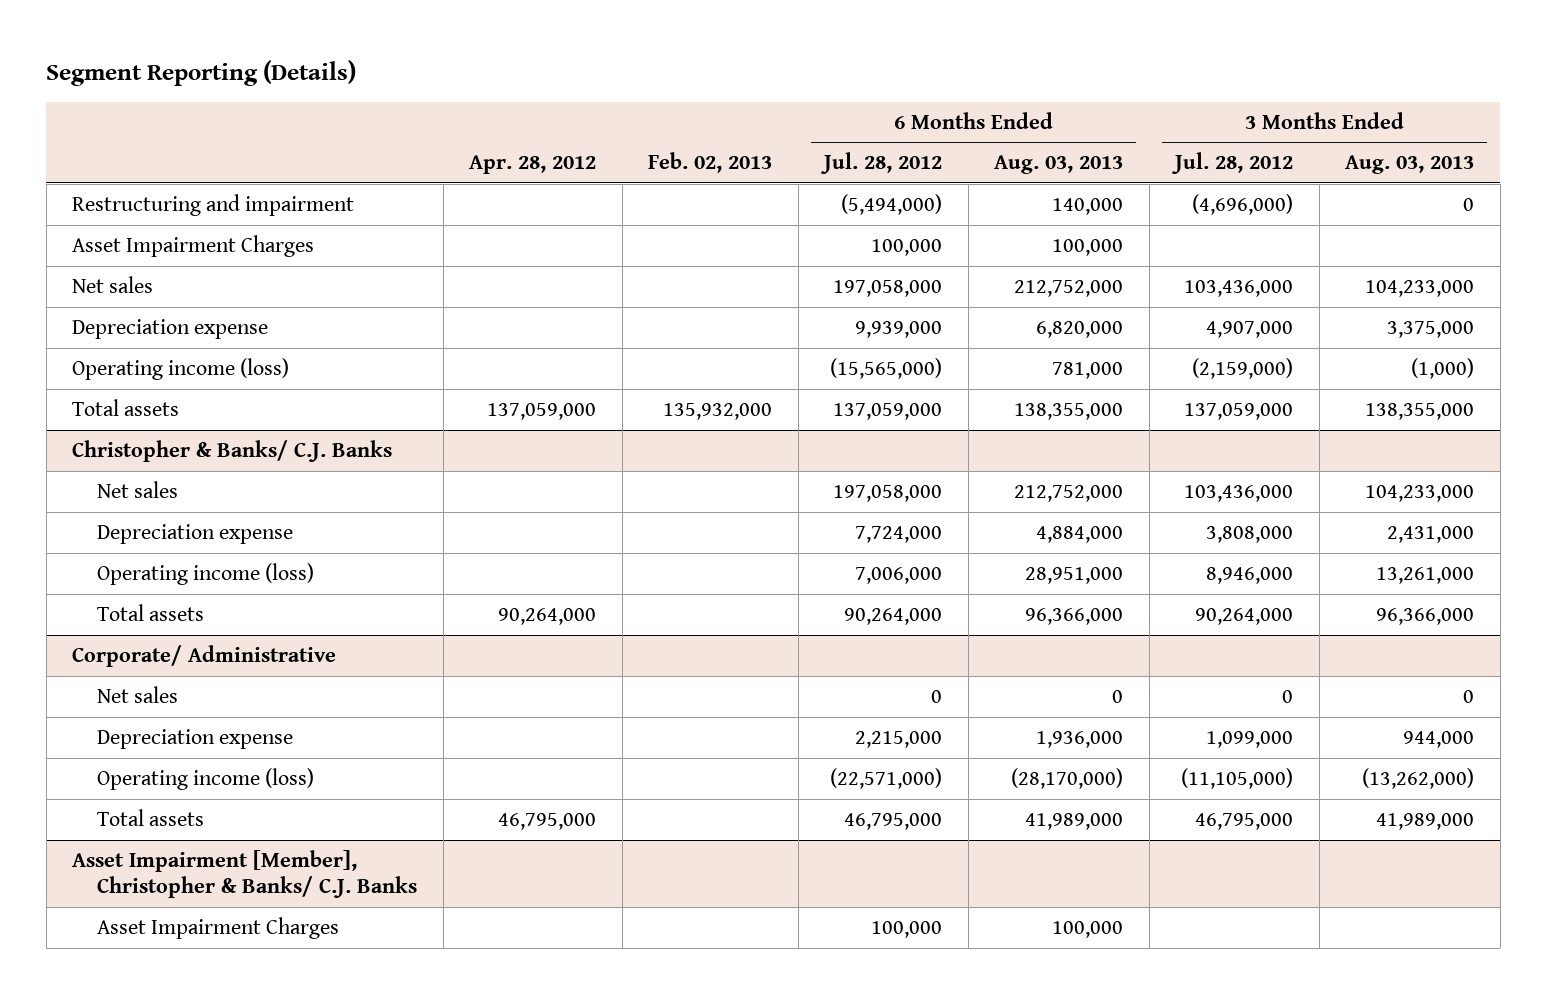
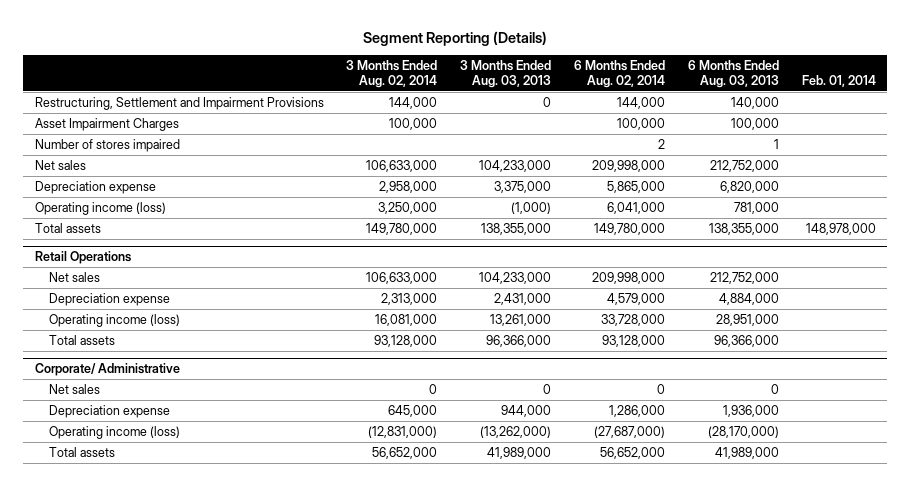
- | Apr. 28, 2012 | Feb. 02, 2013 | 6 Months Ended Jul. 28, 2012 | 6 Months Ended Aug. 03, 2013 | 3 Months Ended Jul. 28, 2012 | 3 Months Ended Aug. 03, 2013
+ | 3 Months Ended Aug. 02, 2014 | 3 Months Ended Aug. 03, 2013 | 6 Months Ended Aug. 02, 2014 | 6 Months Ended Aug. 03, 2013 | Feb. 01, 2014
- Restructuring and impairment | | | (5,494,000) | 140,000 | (4,696,000) | 0
+ Restructuring, Settlement and Impairment Provisions | 144,000 | 0 | 144,000 | 140,000 |
+ Number of stores impaired | | | 2 | 1 |
- Christopher & Banks/ C.J. Banks
+ Retail Operations
- Asset Impairment [Member], Christopher & Banks/ C.J. Banks
- Asset Impairment Charges | | | 100,000 | 100,000 | |

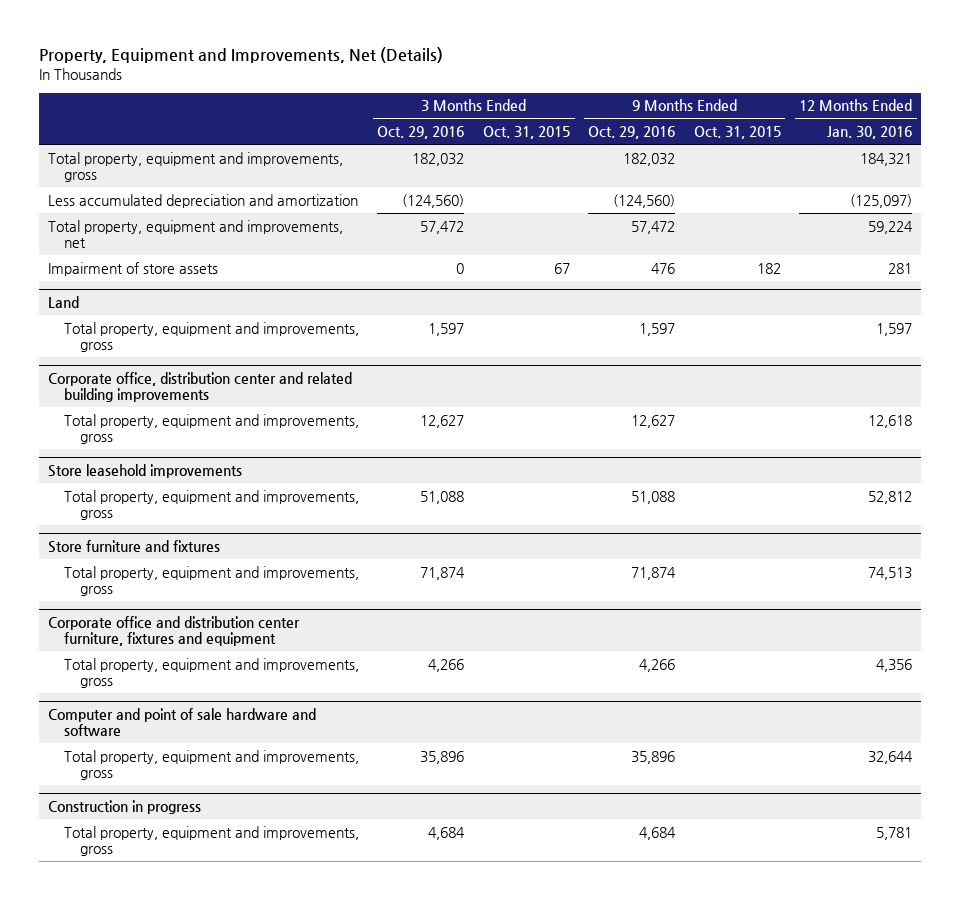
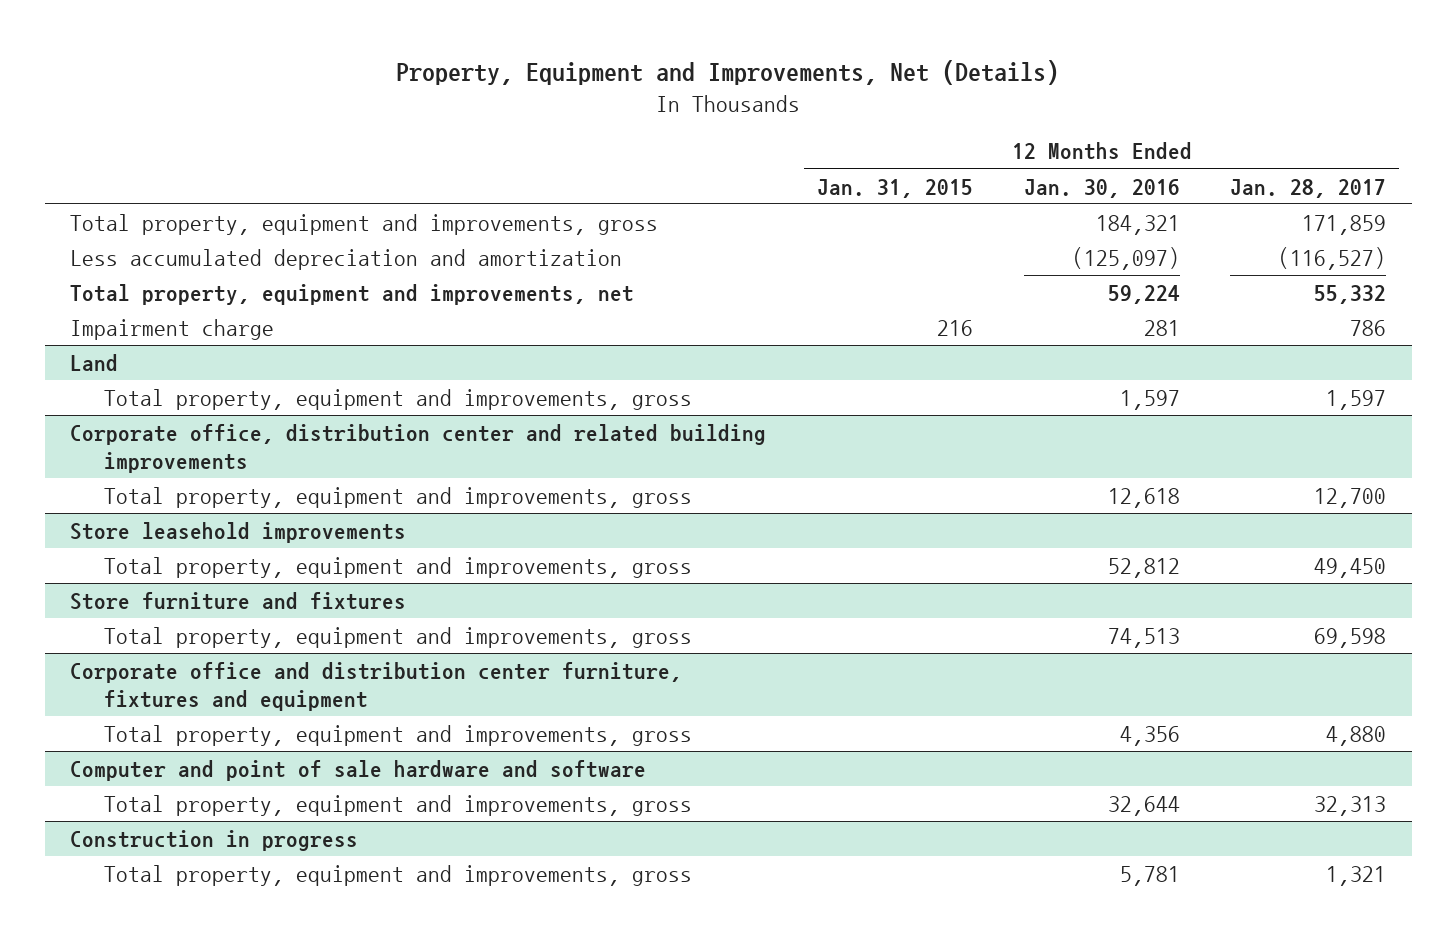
- | 3 Months Ended Oct. 29, 2016 | 3 Months Ended Oct. 31, 2015 | 9 Months Ended Oct. 29, 2016 | 9 Months Ended Oct. 31, 2015 | 12 Months Ended Jan. 30, 2016
+ | 12 Months Ended Jan. 31, 2015 | 12 Months Ended Jan. 30, 2016 | 12 Months Ended Jan. 28, 2017
- Impairment of store assets | 0 | 67 | 476 | 182 | 281
+ Impairment charge | 216 | 281 | 786

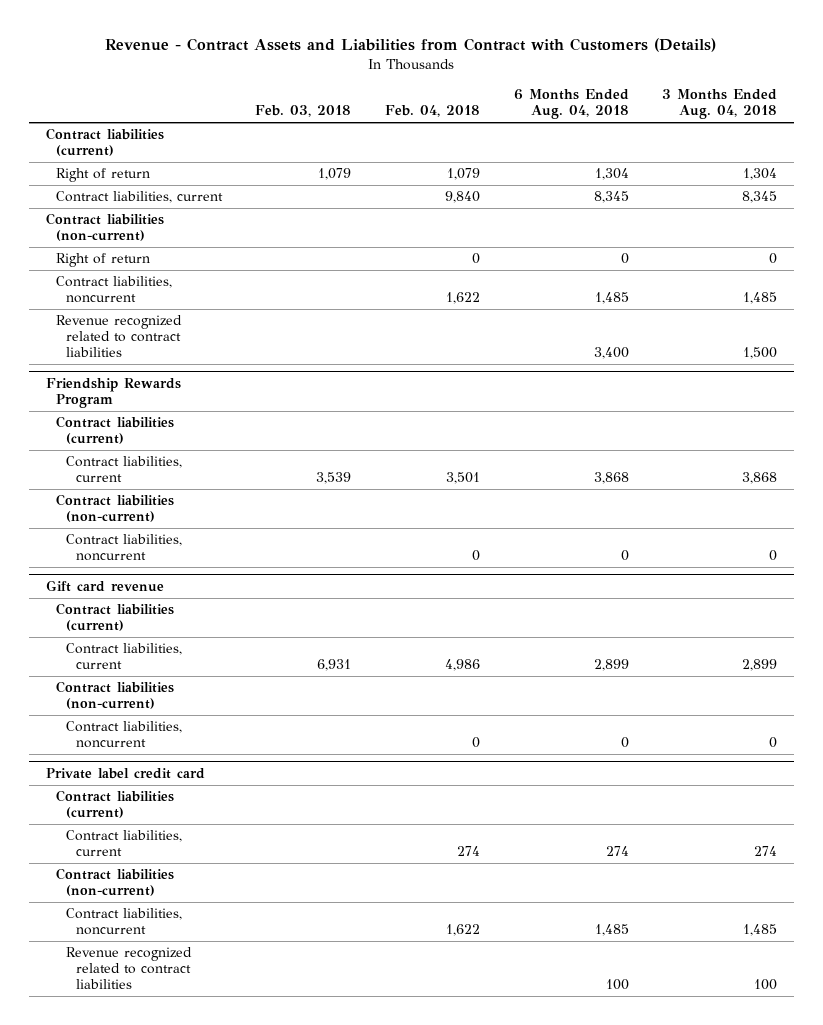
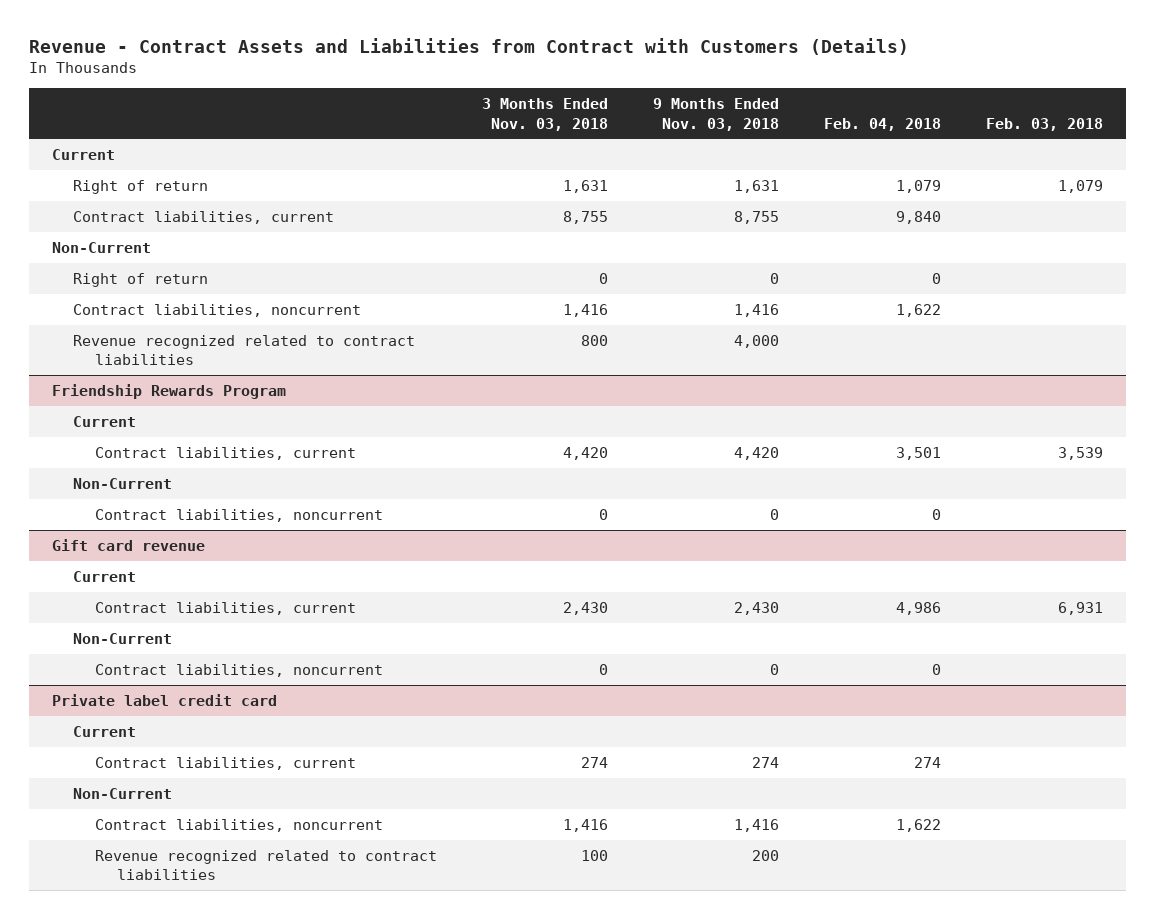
- | Feb. 03, 2018 | Feb. 04, 2018 | 6 Months Ended Aug. 04, 2018 | 3 Months Ended Aug. 04, 2018
+ | 3 Months Ended Nov. 03, 2018 | 9 Months Ended Nov. 03, 2018 | Feb. 04, 2018 | Feb. 03, 2018
- Contract liabilities (current)
+ Current
- Contract liabilities (non-current)
+ Non-Current
@ Friendship Rewards Program
- Contract liabilities (current)
+ Current
- Contract liabilities (non-current)
+ Non-Current
@ Gift card revenue
- Contract liabilities (current)
+ Current
- Contract liabilities (non-current)
+ Non-Current
@ Private label credit card
- Contract liabilities (current)
+ Current
- Contract liabilities (non-current)
+ Non-Current

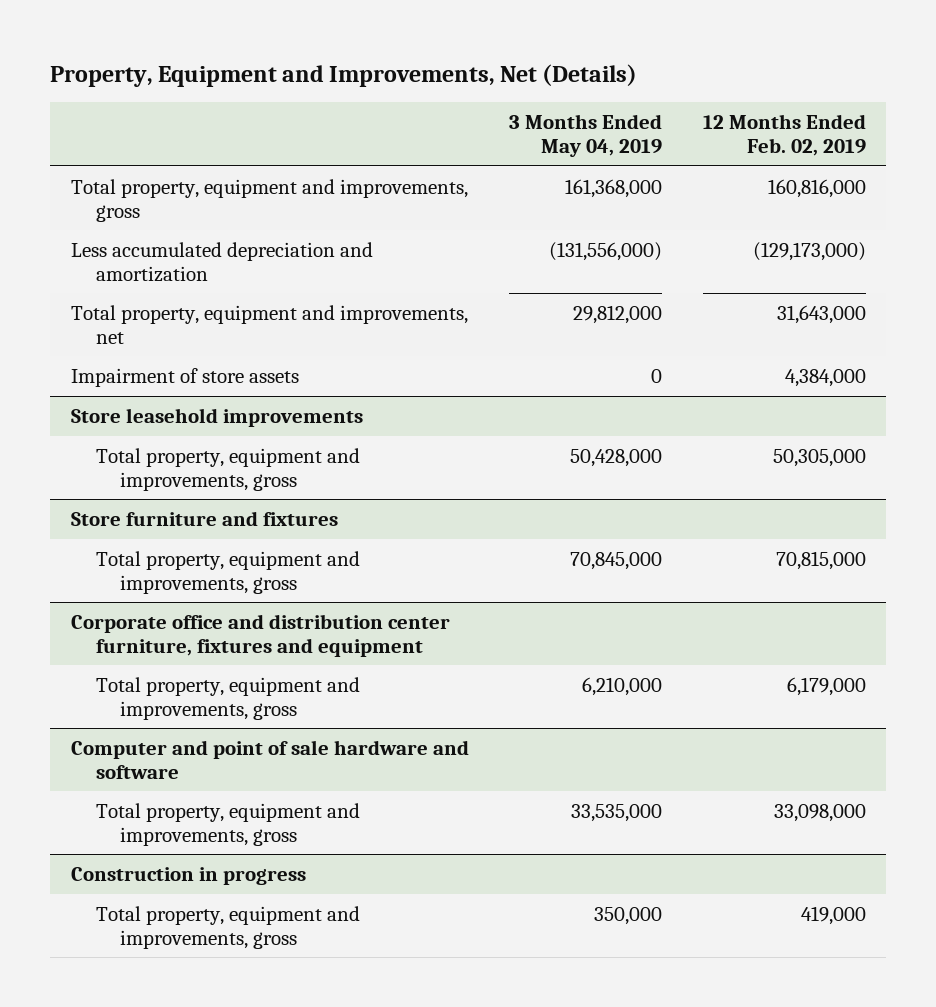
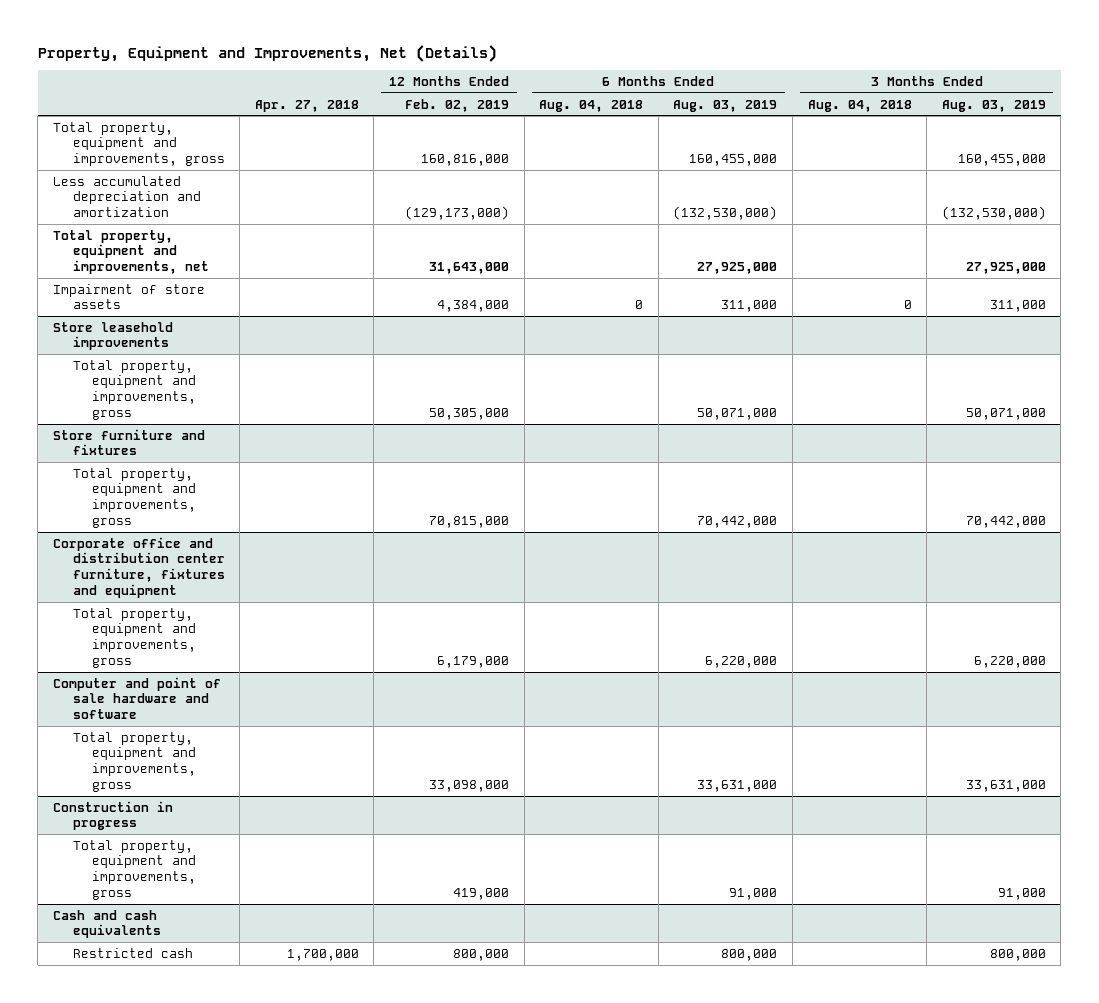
- | 3 Months Ended May 04, 2019 | 12 Months Ended Feb. 02, 2019
+ | Apr. 27, 2018 | 12 Months Ended Feb. 02, 2019 | 6 Months Ended Aug. 04, 2018 | 6 Months Ended Aug. 03, 2019 | 3 Months Ended Aug. 04, 2018 | 3 Months Ended Aug. 03, 2019
+ Cash and cash equivalents
+ Restricted cash | 1,700,000 | 800,000 | | 800,000 | | 800,000

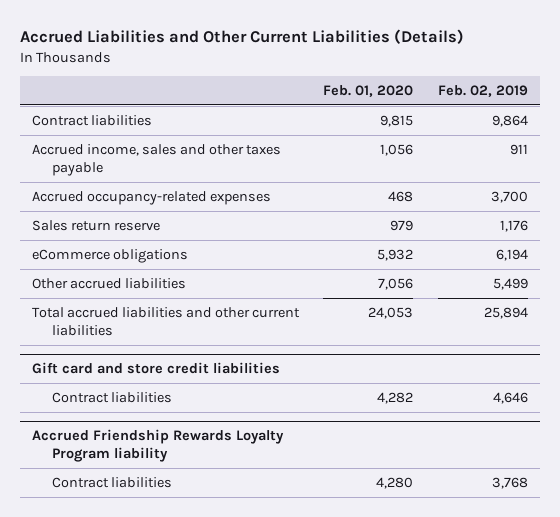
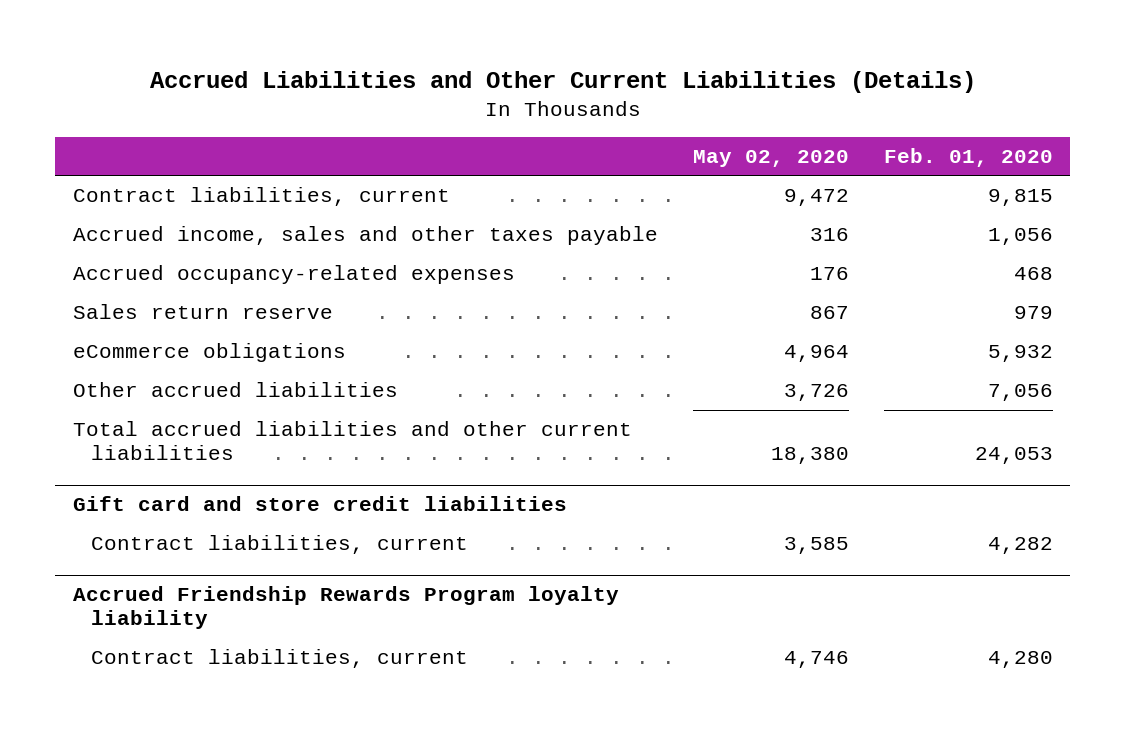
- | Feb. 01, 2020 | Feb. 02, 2019
+ | May 02, 2020 | Feb. 01, 2020
- Contract liabilities | 9,815 | 9,864
+ Contract liabilities, current | 9,472 | 9,815
@ Gift card and store credit liabilities
- Contract liabilities | 4,282 | 4,646
- Accrued Friendship Rewards Loyalty Program liability
- Contract liabilities | 4,280 | 3,768
@ Gift card and store credit liabilities
+ Contract liabilities, current | 3,585 | 4,282
+ Accrued Friendship Rewards Program loyalty liability
+ Contract liabilities, current | 4,746 | 4,280

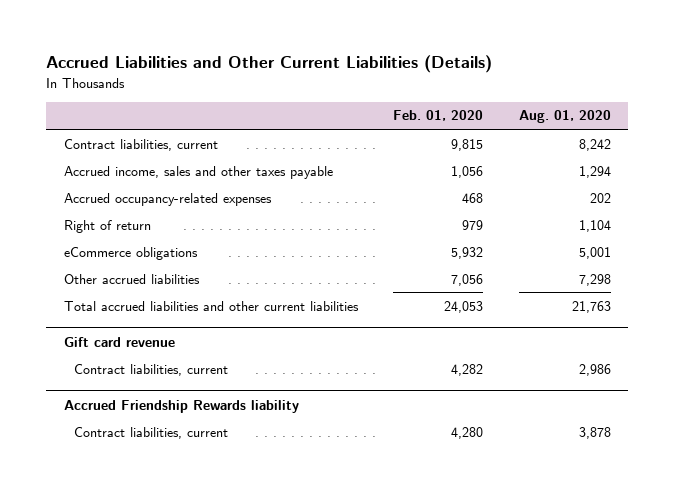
- | May 02, 2020 | Feb. 01, 2020
+ | Feb. 01, 2020 | Aug. 01, 2020
- Sales return reserve | 867 | 979
+ Right of return | 979 | 1,104
- Gift card and store credit liabilities
+ Gift card revenue
- Accrued Friendship Rewards Program loyalty liability
+ Accrued Friendship Rewards liability

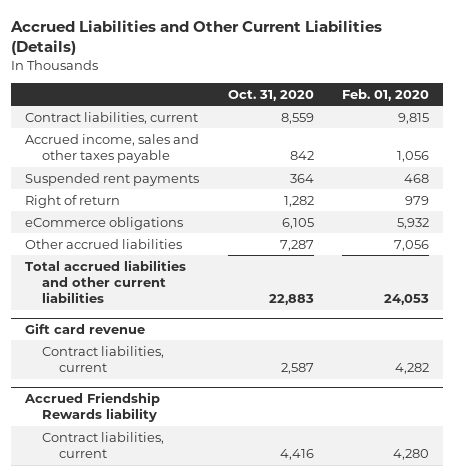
- | Feb. 01, 2020 | Aug. 01, 2020
+ | Oct. 31, 2020 | Feb. 01, 2020
- Accrued occupancy-related expenses | 468 | 202
+ Suspended rent payments | 364 | 468

